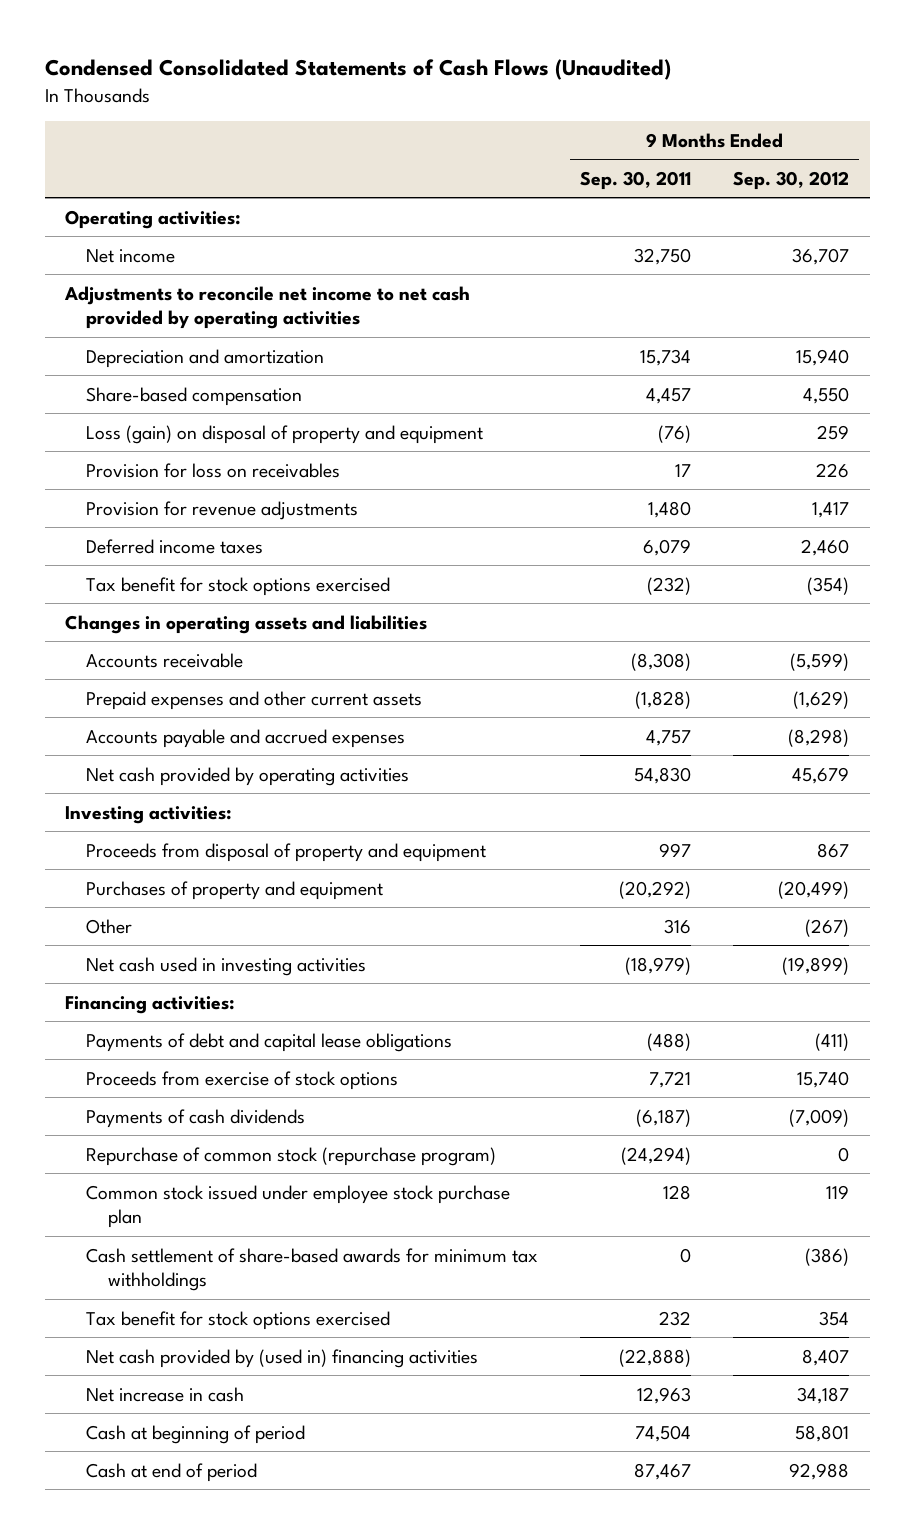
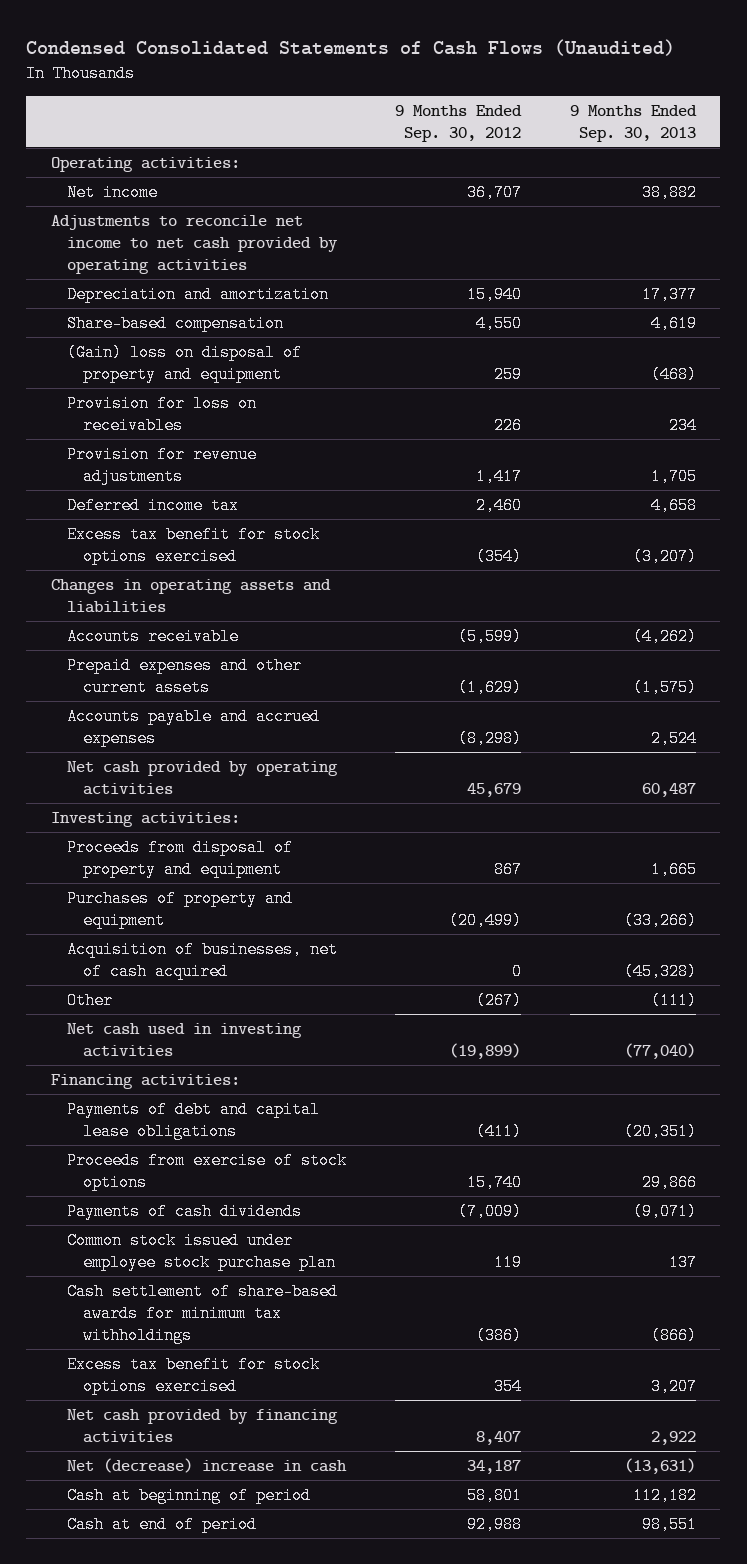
- | 9 Months Ended Sep. 30, 2011 | 9 Months Ended Sep. 30, 2012
+ | 9 Months Ended Sep. 30, 2012 | 9 Months Ended Sep. 30, 2013
- Loss (gain) on disposal of property and equipment | (76) | 259
+ (Gain) loss on disposal of property and equipment | 259 | (468)
- Deferred income taxes | 6,079 | 2,460
- Tax benefit for stock options exercised | (232) | (354)
+ Deferred income tax | 2,460 | 4,658
+ Excess tax benefit for stock options exercised | (354) | (3,207)
+ Acquisition of businesses, net of cash acquired | 0 | (45,328)
- Repurchase of common stock (repurchase program) | (24,294) | 0
- Tax benefit for stock options exercised | 232 | 354
- Net cash provided by (used in) financing activities | (22,888) | 8,407
- Net increase in cash | 12,963 | 34,187
+ Excess tax benefit for stock options exercised | 354 | 3,207
+ Net cash provided by financing activities | 8,407 | 2,922
+ Net (decrease) increase in cash | 34,187 | (13,631)

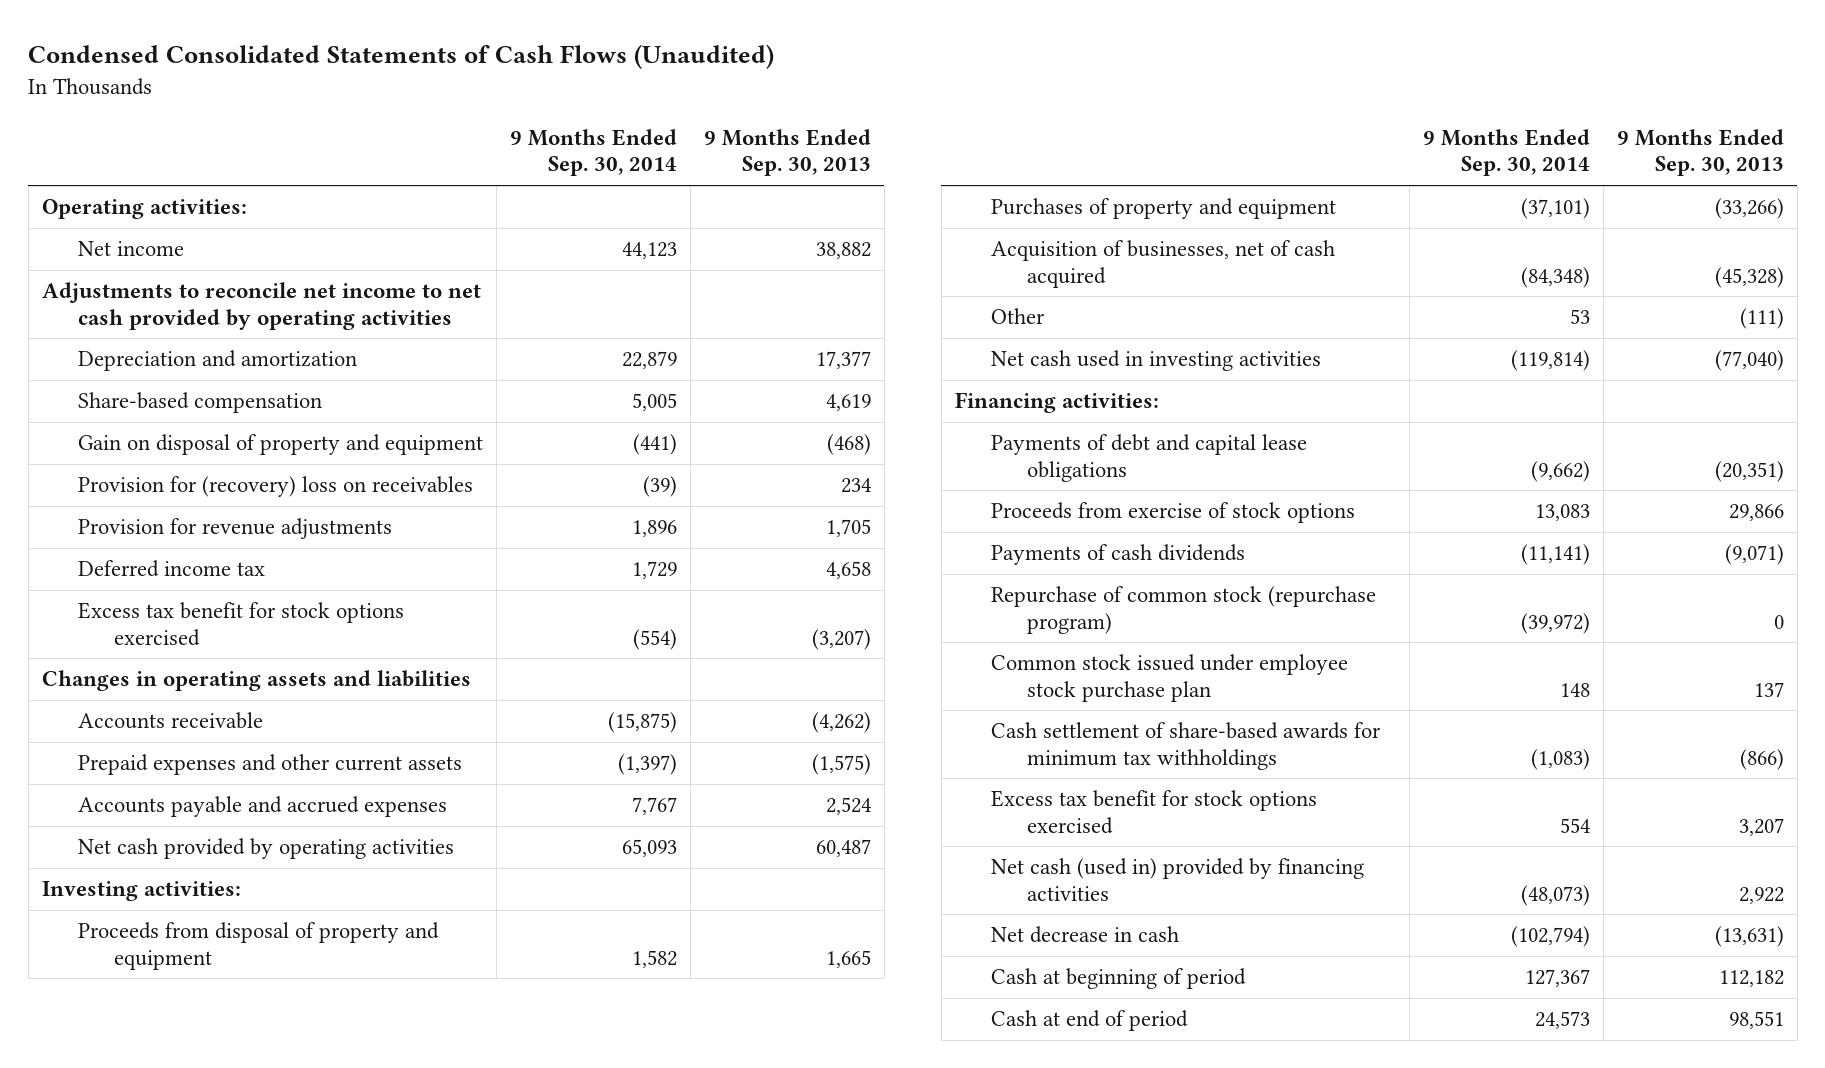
- | 9 Months Ended Sep. 30, 2012 | 9 Months Ended Sep. 30, 2013
+ | 9 Months Ended Sep. 30, 2014 | 9 Months Ended Sep. 30, 2013
- (Gain) loss on disposal of property and equipment | 259 | (468)
- Provision for loss on receivables | 226 | 234
+ Gain on disposal of property and equipment | (441) | (468)
+ Provision for (recovery) loss on receivables | (39) | 234
+ Repurchase of common stock (repurchase program) | (39,972) | 0
- Net cash provided by financing activities | 8,407 | 2,922
- Net (decrease) increase in cash | 34,187 | (13,631)
+ Net cash (used in) provided by financing activities | (48,073) | 2,922
+ Net decrease in cash | (102,794) | (13,631)

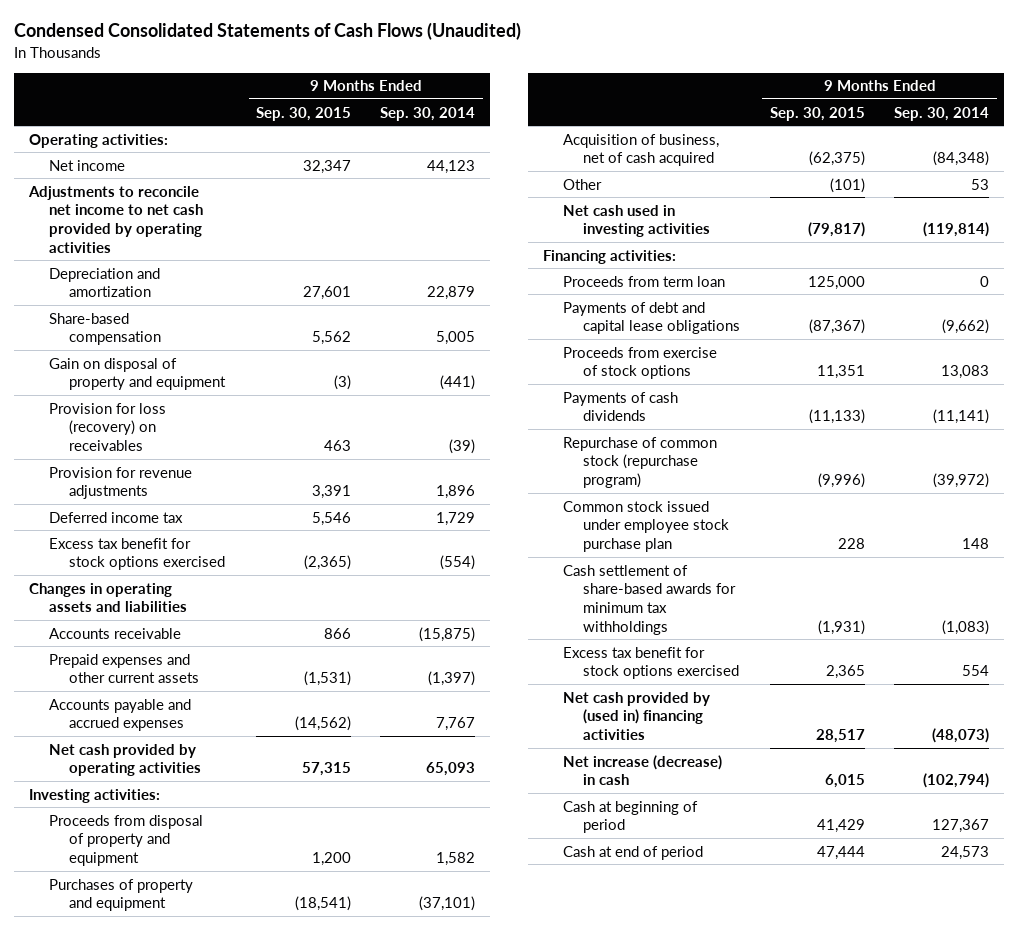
- | 9 Months Ended Sep. 30, 2014 | 9 Months Ended Sep. 30, 2013
+ | 9 Months Ended Sep. 30, 2015 | 9 Months Ended Sep. 30, 2014
- Provision for (recovery) loss on receivables | (39) | 234
+ Provision for loss (recovery) on receivables | 463 | (39)
- Acquisition of businesses, net of cash acquired | (84,348) | (45,328)
+ Acquisition of business, net of cash acquired | (62,375) | (84,348)
+ Proceeds from term loan | 125,000 | 0
- Net cash (used in) provided by financing activities | (48,073) | 2,922
- Net decrease in cash | (102,794) | (13,631)
+ Net cash provided by (used in) financing activities | 28,517 | (48,073)
+ Net increase (decrease) in cash | 6,015 | (102,794)

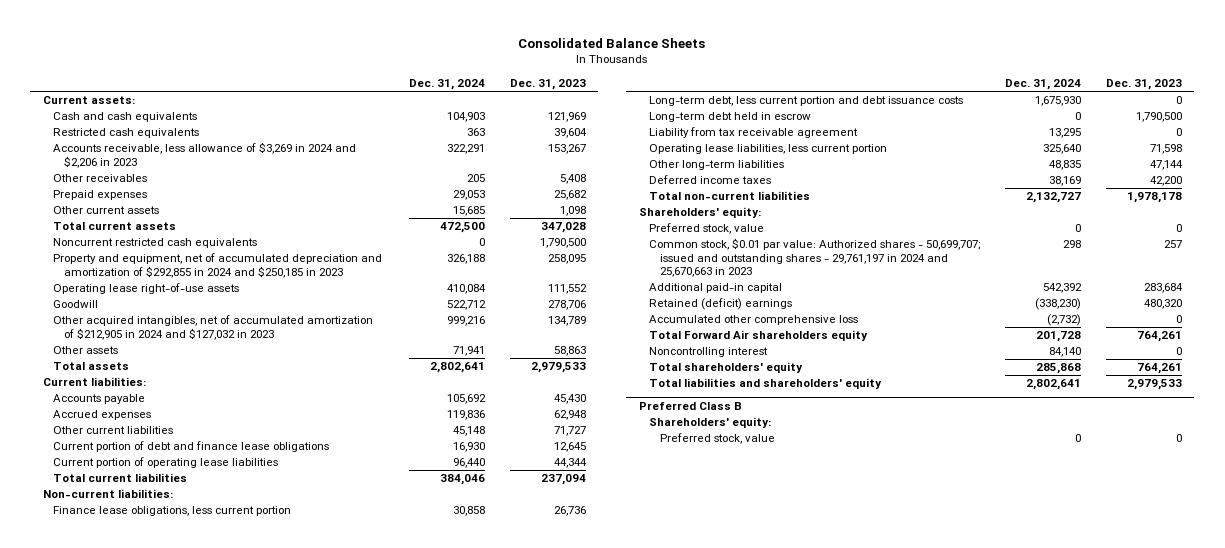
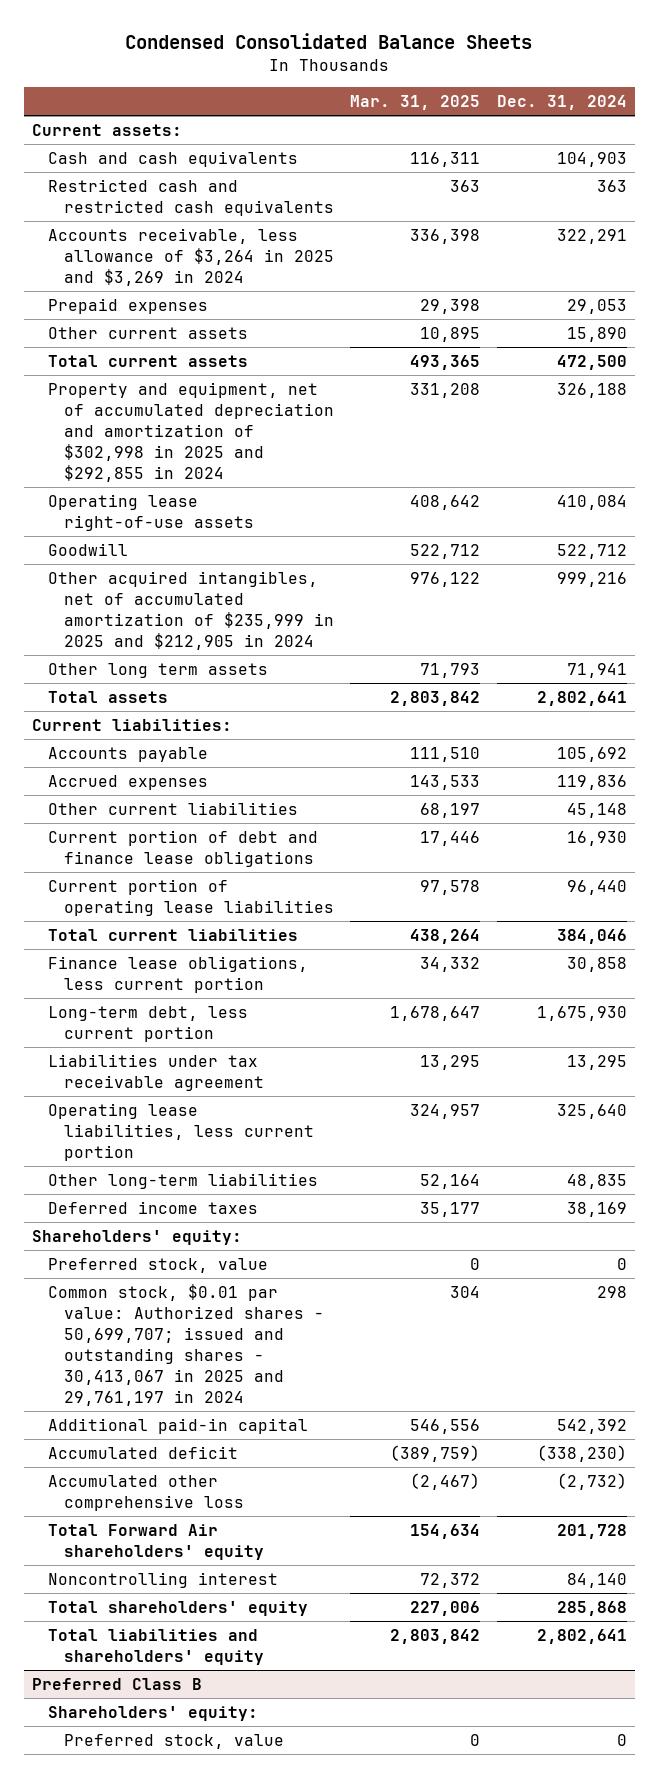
- Consolidated Balance Sheets
+ Condensed Consolidated Balance Sheets
- | Dec. 31, 2024 | Dec. 31, 2023
+ | Mar. 31, 2025 | Dec. 31, 2024
- Restricted cash equivalents | 363 | 39,604
- Accounts receivable, less allowance of $3,269 in 2024 and $2,206 in 2023 | 322,291 | 153,267
- Other receivables | 205 | 5,408
+ Restricted cash and restricted cash equivalents | 363 | 363
+ Accounts receivable, less allowance of $3,264 in 2025 and $3,269 in 2024 | 336,398 | 322,291
- Other current assets | 15,685 | 1,098
+ Other current assets | 10,895 | 15,890
- Noncurrent restricted cash equivalents | 0 | 1,790,500
- Property and equipment, net of accumulated depreciation and amortization of $292,855 in 2024 and $250,185 in 2023 | 326,188 | 258,095
+ Property and equipment, net of accumulated depreciation and amortization of $302,998 in 2025 and $292,855 in 2024 | 331,208 | 326,188
- Other acquired intangibles, net of accumulated amortization of $212,905 in 2024 and $127,032 in 2023 | 999,216 | 134,789
- Other assets | 71,941 | 58,863
+ Other acquired intangibles, net of accumulated amortization of $235,999 in 2025 and $212,905 in 2024 | 976,122 | 999,216
+ Other long term assets | 71,793 | 71,941
- Non-current liabilities:
- Long-term debt, less current portion and debt issuance costs | 1,675,930 | 0
- Long-term debt held in escrow | 0 | 1,790,500
- Liability from tax receivable agreement | 13,295 | 0
+ Long-term debt, less current portion | 1,678,647 | 1,675,930
+ Liabilities under tax receivable agreement | 13,295 | 13,295
- Total non-current liabilities | 2,132,727 | 1,978,178
- Common stock, $0.01 par value: Authorized shares - 50,699,707; issued and outstanding shares - 29,761,197 in 2024 and 25,670,663 in 2023 | 298 | 257
+ Common stock, $0.01 par value: Authorized shares - 50,699,707; issued and outstanding shares - 30,413,067 in 2025 and 29,761,197 in 2024 | 304 | 298
- Retained (deficit) earnings | (338,230) | 480,320
+ Accumulated deficit | (389,759) | (338,230)
- Total Forward Air shareholders equity | 201,728 | 764,261
+ Total Forward Air shareholders' equity | 154,634 | 201,728

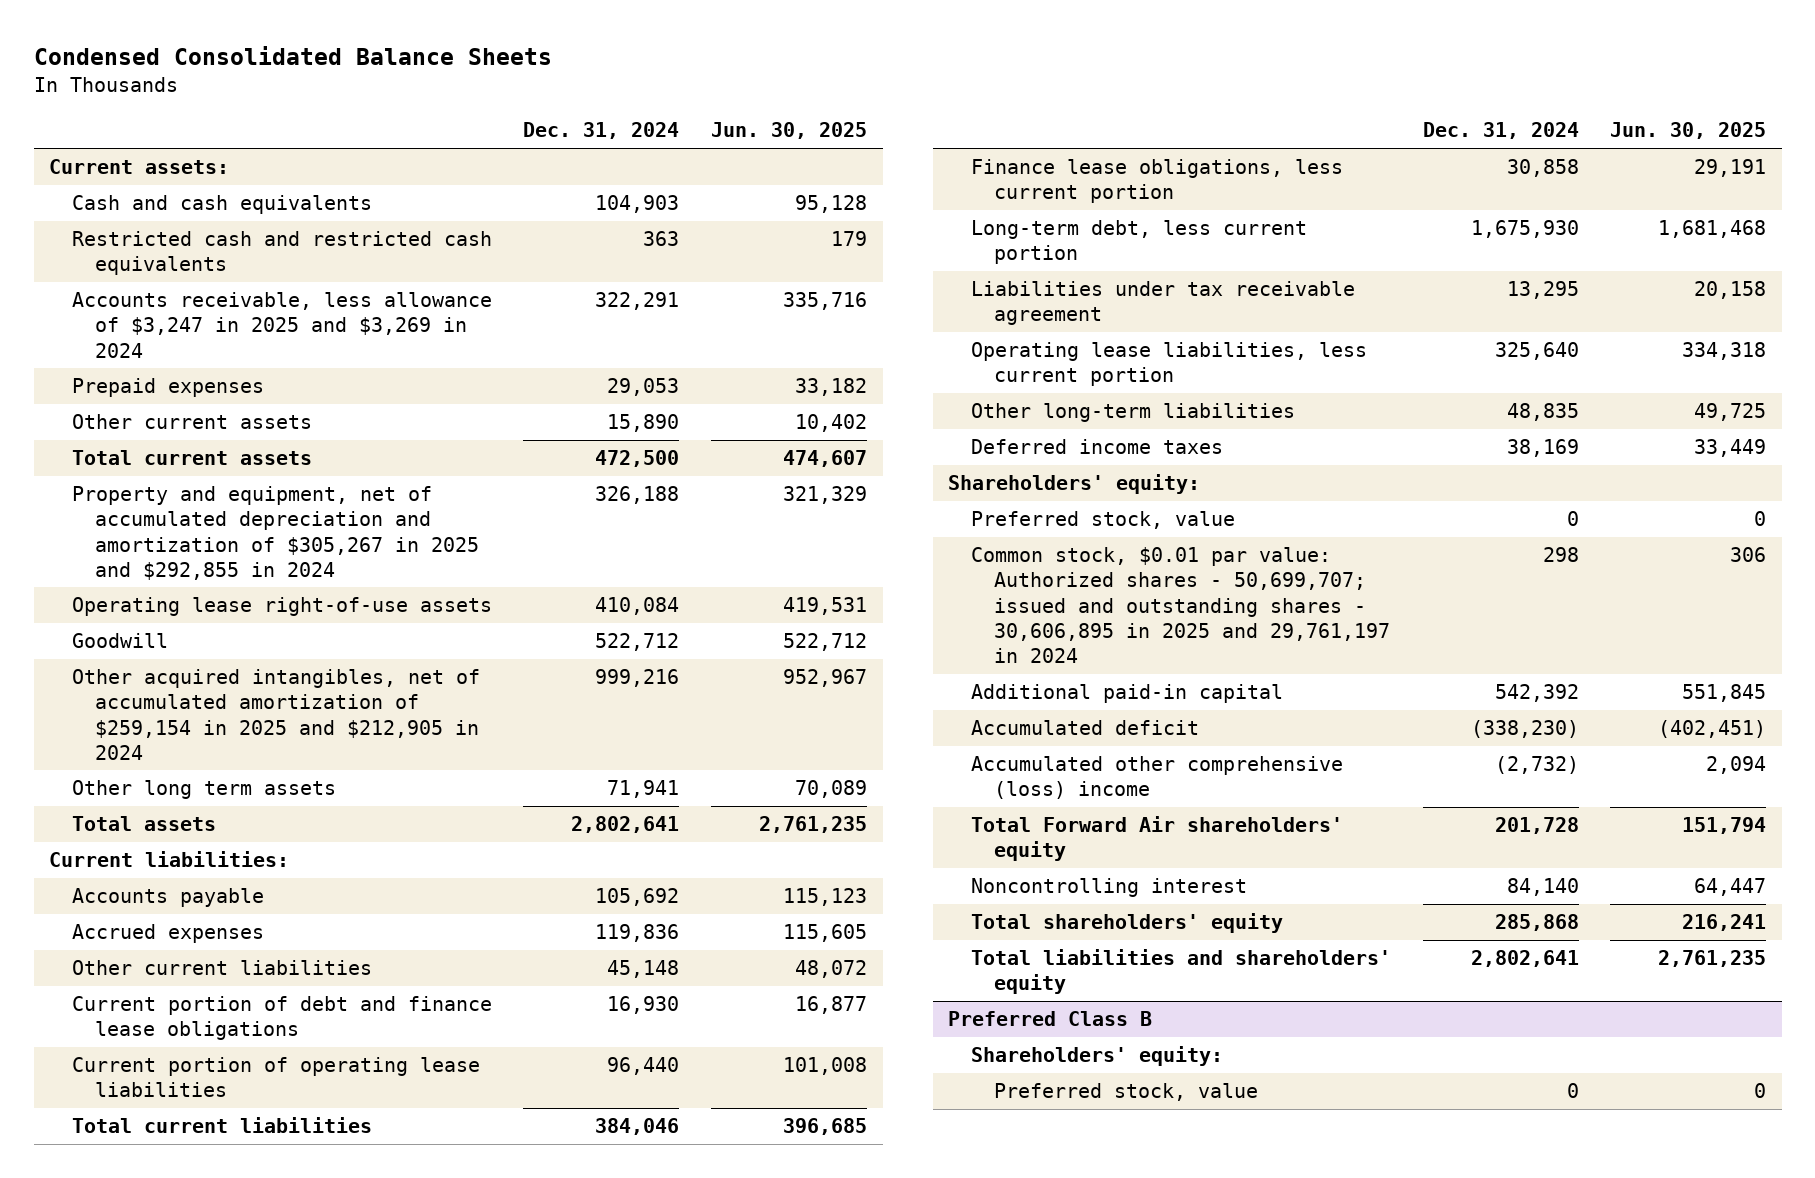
- | Mar. 31, 2025 | Dec. 31, 2024
+ | Dec. 31, 2024 | Jun. 30, 2025
- Accounts receivable, less allowance of $3,264 in 2025 and $3,269 in 2024 | 336,398 | 322,291
+ Accounts receivable, less allowance of $3,247 in 2025 and $3,269 in 2024 | 322,291 | 335,716
- Property and equipment, net of accumulated depreciation and amortization of $302,998 in 2025 and $292,855 in 2024 | 331,208 | 326,188
+ Property and equipment, net of accumulated depreciation and amortization of $305,267 in 2025 and $292,855 in 2024 | 326,188 | 321,329
- Other acquired intangibles, net of accumulated amortization of $235,999 in 2025 and $212,905 in 2024 | 976,122 | 999,216
+ Other acquired intangibles, net of accumulated amortization of $259,154 in 2025 and $212,905 in 2024 | 999,216 | 952,967
- Common stock, $0.01 par value: Authorized shares - 50,699,707; issued and outstanding shares - 30,413,067 in 2025 and 29,761,197 in 2024 | 304 | 298
+ Common stock, $0.01 par value: Authorized shares - 50,699,707; issued and outstanding shares - 30,606,895 in 2025 and 29,761,197 in 2024 | 298 | 306
- Accumulated other comprehensive loss | (2,467) | (2,732)
+ Accumulated other comprehensive (loss) income | (2,732) | 2,094

